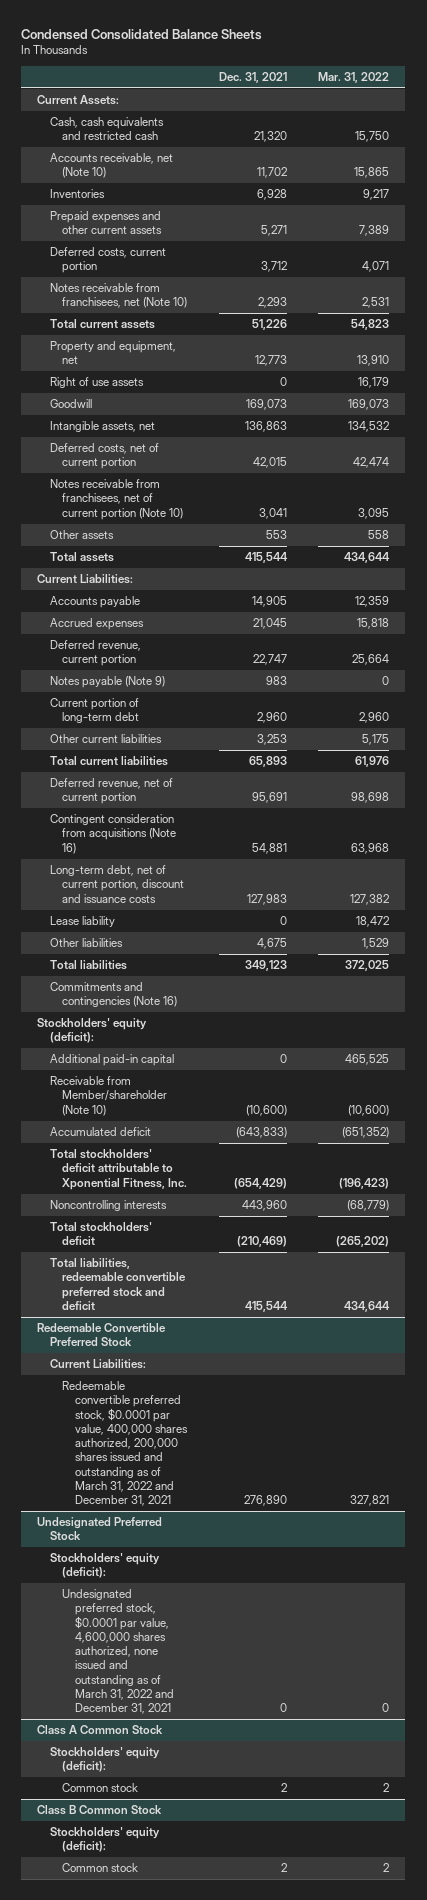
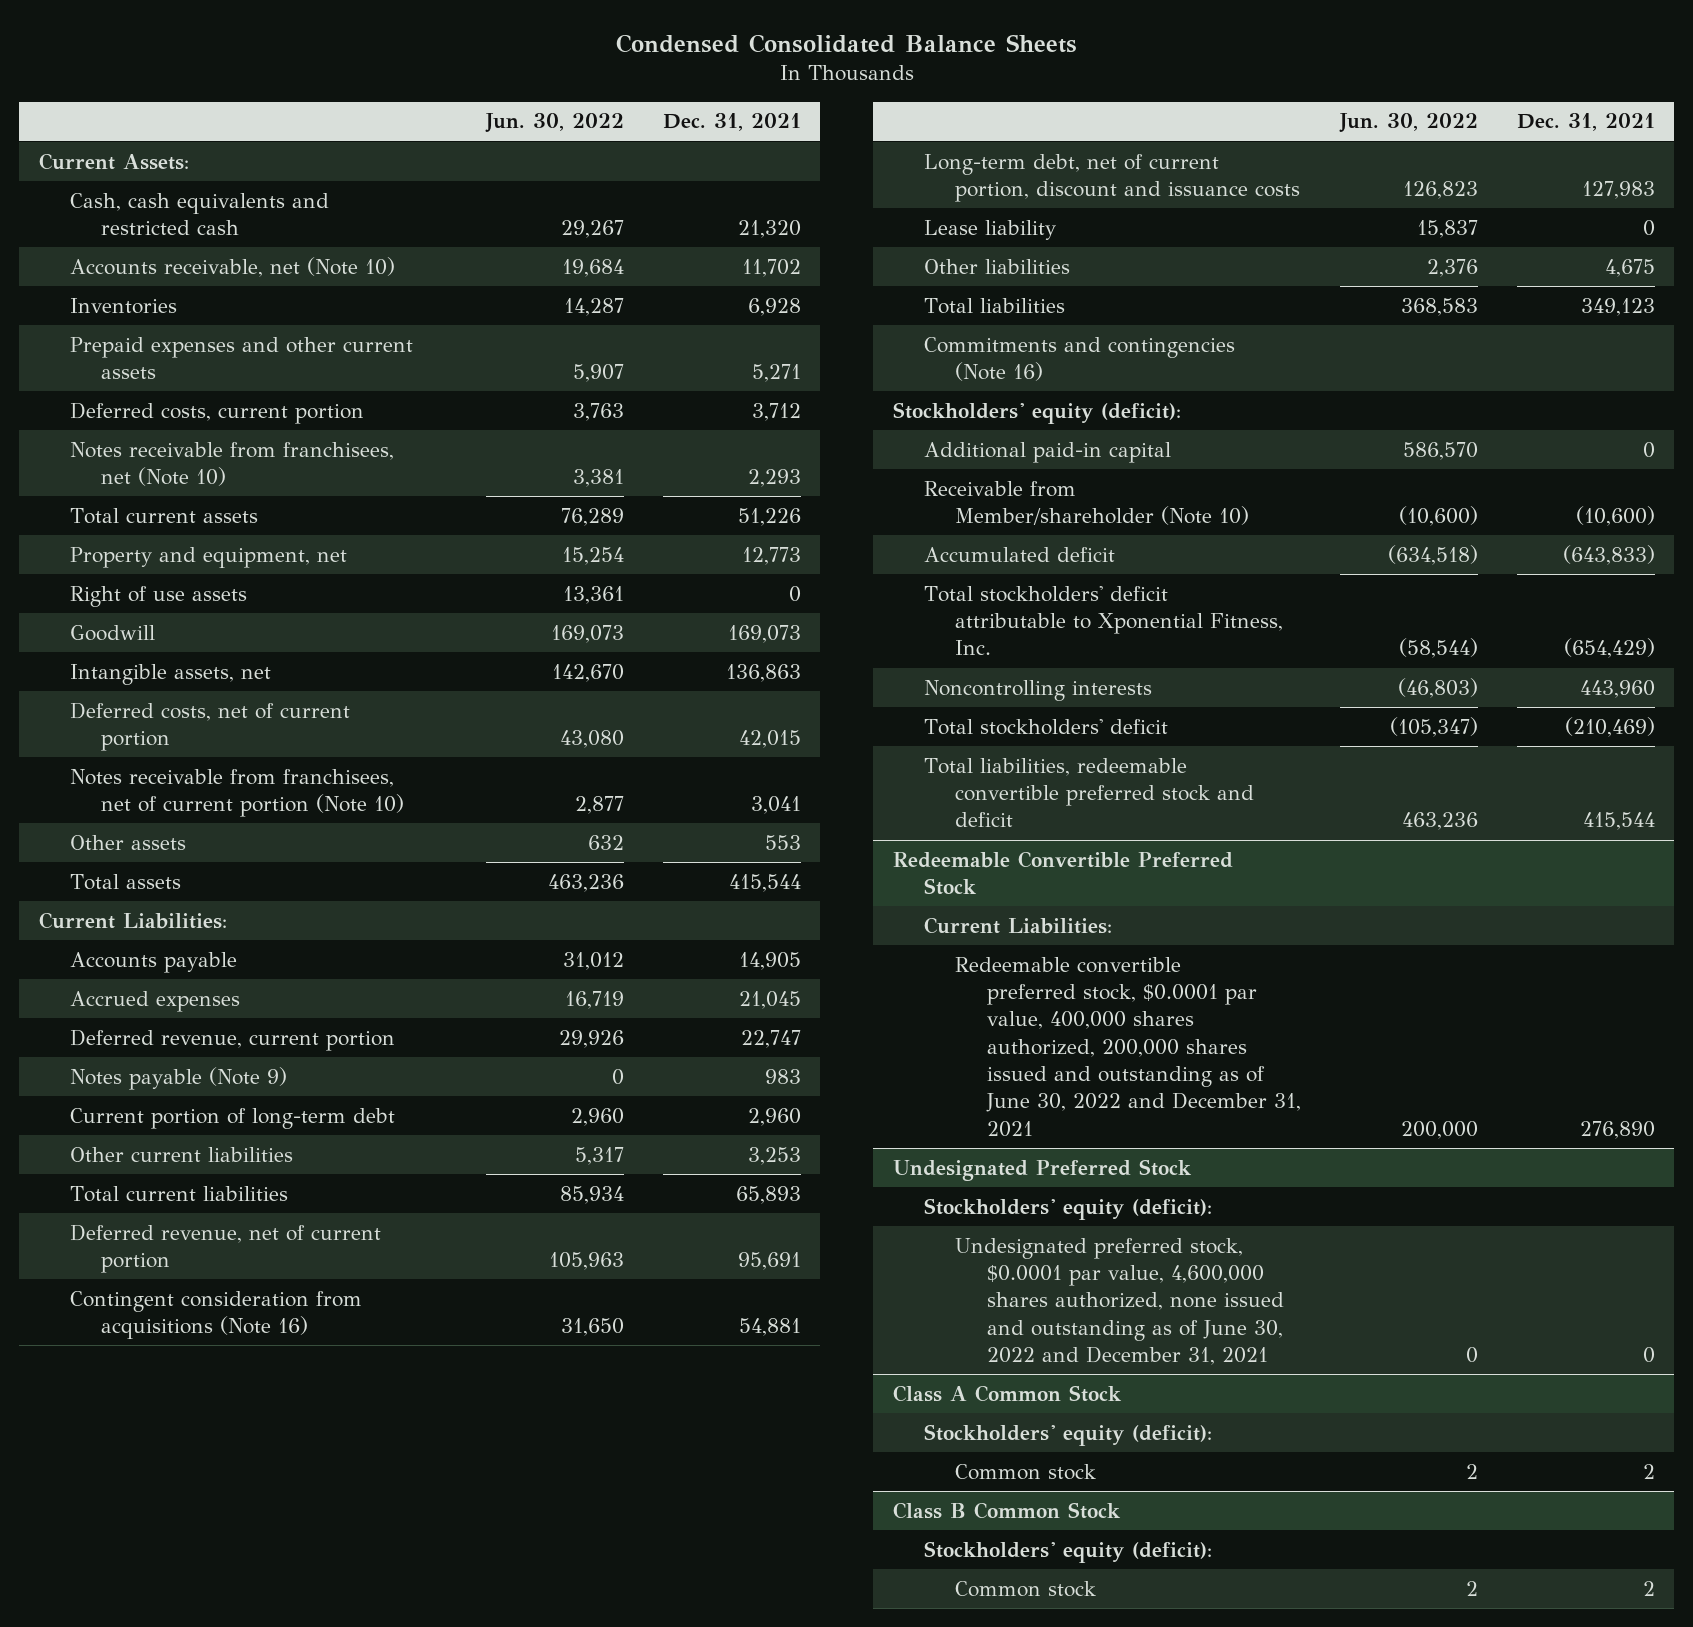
- | Dec. 31, 2021 | Mar. 31, 2022
+ | Jun. 30, 2022 | Dec. 31, 2021
@ Redeemable Convertible Preferred Stock
- Redeemable convertible preferred stock, $0.0001 par value, 400,000 shares authorized, 200,000 shares issued and outstanding as of March 31, 2022 and December 31, 2021 | 276,890 | 327,821
+ Redeemable convertible preferred stock, $0.0001 par value, 400,000 shares authorized, 200,000 shares issued and outstanding as of June 30, 2022 and December 31, 2021 | 200,000 | 276,890
@ Undesignated Preferred Stock
- Undesignated preferred stock, $0.0001 par value, 4,600,000 shares authorized, none issued and outstanding as of March 31, 2022 and December 31, 2021 | 0 | 0
+ Undesignated preferred stock, $0.0001 par value, 4,600,000 shares authorized, none issued and outstanding as of June 30, 2022 and December 31, 2021 | 0 | 0

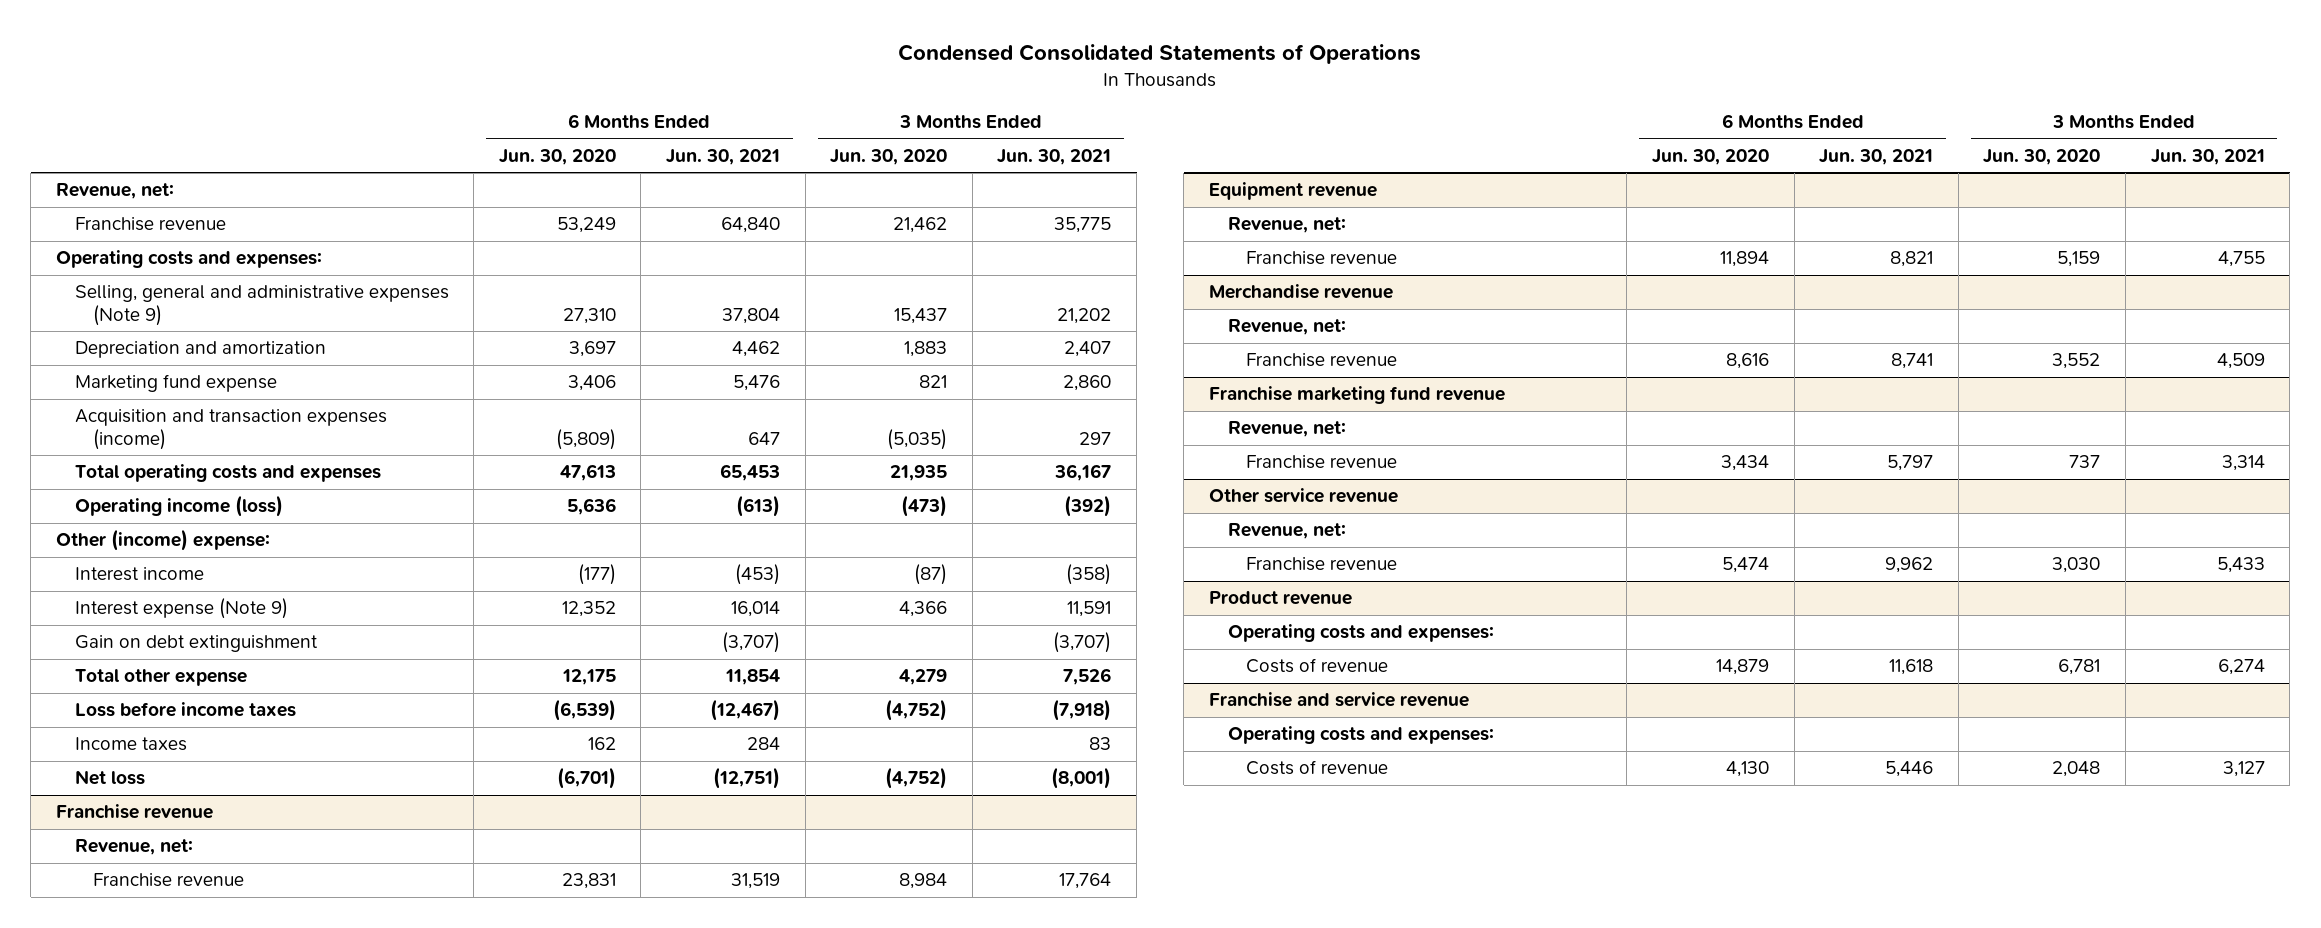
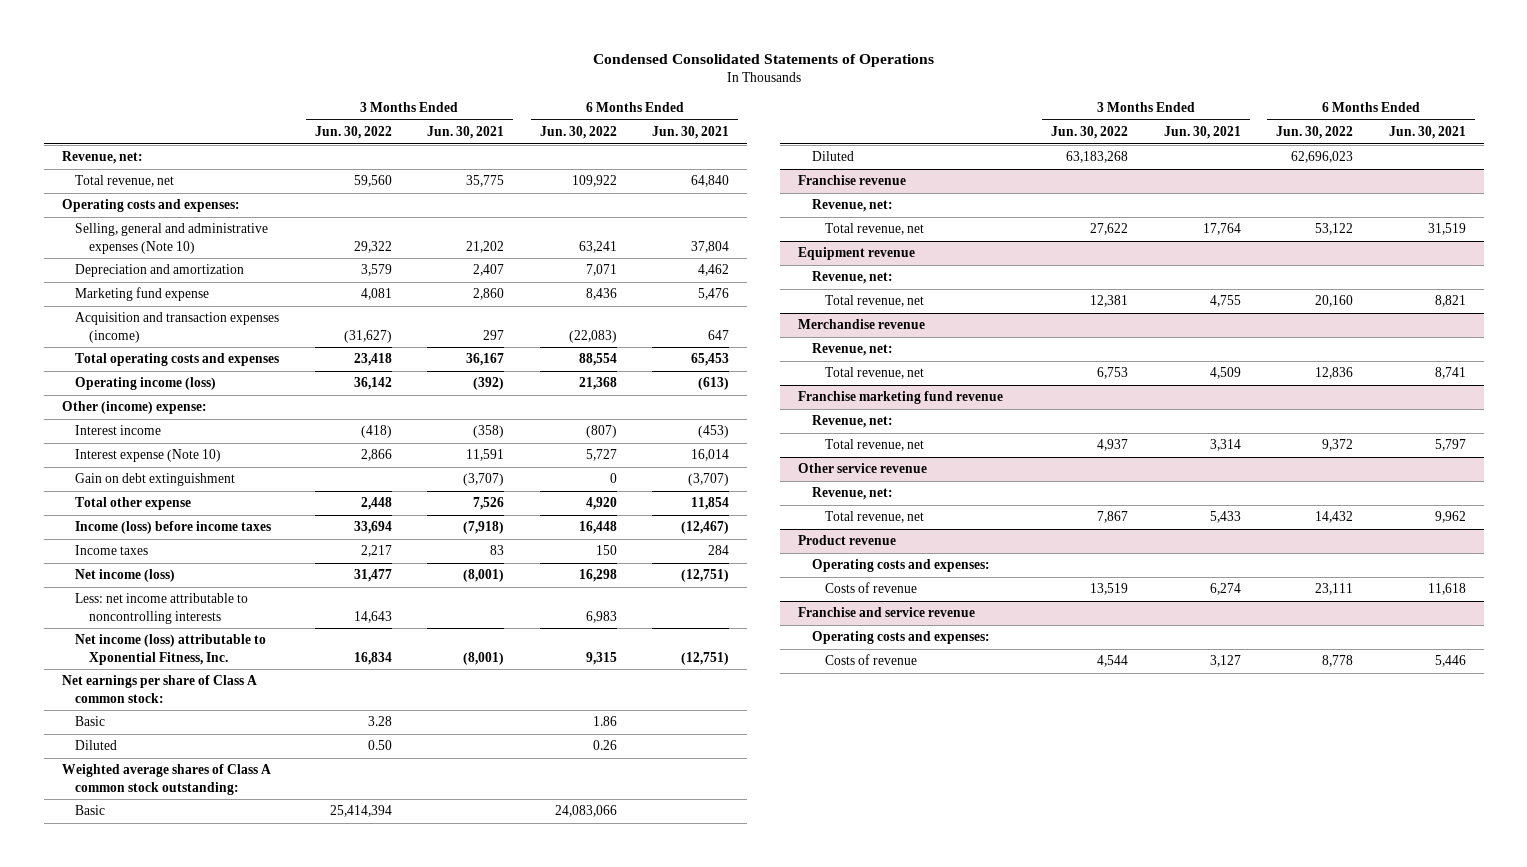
- | 6 Months Ended Jun. 30, 2020 | 6 Months Ended Jun. 30, 2021 | 3 Months Ended Jun. 30, 2020 | 3 Months Ended Jun. 30, 2021
+ | 3 Months Ended Jun. 30, 2022 | 3 Months Ended Jun. 30, 2021 | 6 Months Ended Jun. 30, 2022 | 6 Months Ended Jun. 30, 2021
- Franchise revenue | 53,249 | 64,840 | 21,462 | 35,775
+ Total revenue, net | 59,560 | 35,775 | 109,922 | 64,840
- Selling, general and administrative expenses (Note 9) | 27,310 | 37,804 | 15,437 | 21,202
+ Selling, general and administrative expenses (Note 10) | 29,322 | 21,202 | 63,241 | 37,804
- Interest expense (Note 9) | 12,352 | 16,014 | 4,366 | 11,591
+ Interest expense (Note 10) | 2,866 | 11,591 | 5,727 | 16,014
- Loss before income taxes | (6,539) | (12,467) | (4,752) | (7,918)
+ Income (loss) before income taxes | 33,694 | (7,918) | 16,448 | (12,467)
- Net loss | (6,701) | (12,751) | (4,752) | (8,001)
+ Net income (loss) | 31,477 | (8,001) | 16,298 | (12,751)
+ Less: net income attributable to noncontrolling interests | 14,643 | | 6,983 |
+ Net income (loss) attributable to Xponential Fitness, Inc. | 16,834 | (8,001) | 9,315 | (12,751)
+ Net earnings per share of Class A common stock:
+ Basic | 3.28 | | 1.86 |
+ Diluted | 0.50 | | 0.26 |
+ Weighted average shares of Class A common stock outstanding:
+ Basic | 25,414,394 | | 24,083,066 |
+ Diluted | 63,183,268 | | 62,696,023 |
@ Franchise revenue
- Franchise revenue | 23,831 | 31,519 | 8,984 | 17,764
+ Total revenue, net | 27,622 | 17,764 | 53,122 | 31,519
@ Equipment revenue
- Franchise revenue | 11,894 | 8,821 | 5,159 | 4,755
+ Total revenue, net | 12,381 | 4,755 | 20,160 | 8,821
@ Merchandise revenue
- Franchise revenue | 8,616 | 8,741 | 3,552 | 4,509
+ Total revenue, net | 6,753 | 4,509 | 12,836 | 8,741
@ Franchise marketing fund revenue
- Franchise revenue | 3,434 | 5,797 | 737 | 3,314
+ Total revenue, net | 4,937 | 3,314 | 9,372 | 5,797
@ Other service revenue
- Franchise revenue | 5,474 | 9,962 | 3,030 | 5,433
+ Total revenue, net | 7,867 | 5,433 | 14,432 | 9,962

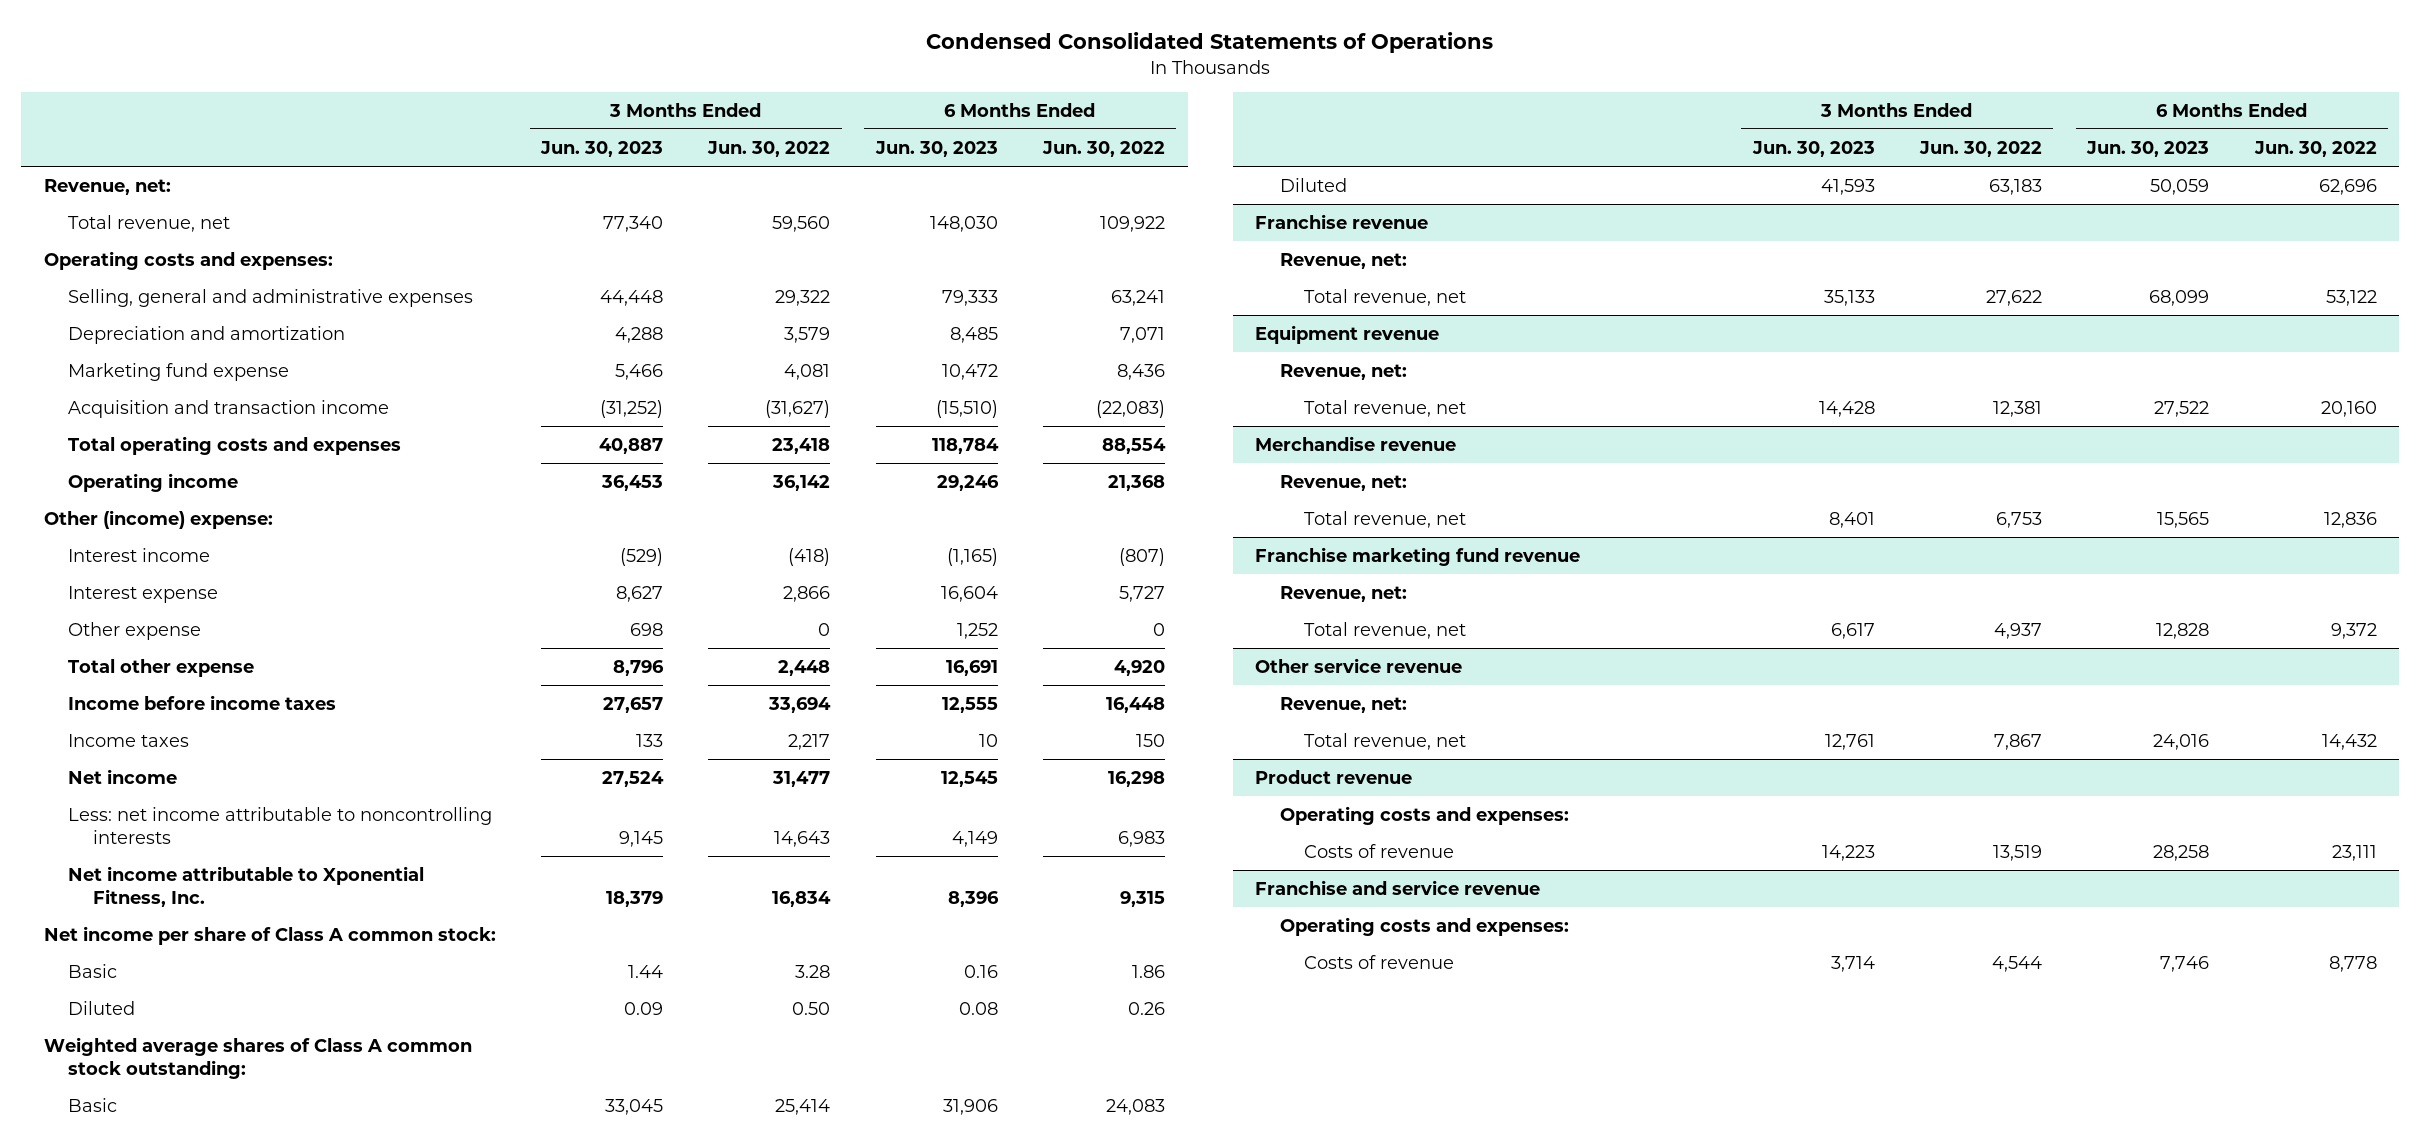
- | 3 Months Ended Jun. 30, 2022 | 3 Months Ended Jun. 30, 2021 | 6 Months Ended Jun. 30, 2022 | 6 Months Ended Jun. 30, 2021
+ | 3 Months Ended Jun. 30, 2023 | 3 Months Ended Jun. 30, 2022 | 6 Months Ended Jun. 30, 2023 | 6 Months Ended Jun. 30, 2022
- Selling, general and administrative expenses (Note 10) | 29,322 | 21,202 | 63,241 | 37,804
+ Selling, general and administrative expenses | 44,448 | 29,322 | 79,333 | 63,241
- Acquisition and transaction expenses (income) | (31,627) | 297 | (22,083) | 647
+ Acquisition and transaction income | (31,252) | (31,627) | (15,510) | (22,083)
- Operating income (loss) | 36,142 | (392) | 21,368 | (613)
+ Operating income | 36,453 | 36,142 | 29,246 | 21,368
- Interest expense (Note 10) | 2,866 | 11,591 | 5,727 | 16,014
- Gain on debt extinguishment | | (3,707) | 0 | (3,707)
+ Interest expense | 8,627 | 2,866 | 16,604 | 5,727
+ Other expense | 698 | 0 | 1,252 | 0
- Income (loss) before income taxes | 33,694 | (7,918) | 16,448 | (12,467)
+ Income before income taxes | 27,657 | 33,694 | 12,555 | 16,448
- Net income (loss) | 31,477 | (8,001) | 16,298 | (12,751)
+ Net income | 27,524 | 31,477 | 12,545 | 16,298
- Net income (loss) attributable to Xponential Fitness, Inc. | 16,834 | (8,001) | 9,315 | (12,751)
- Net earnings per share of Class A common stock:
+ Net income attributable to Xponential Fitness, Inc. | 18,379 | 16,834 | 8,396 | 9,315
+ Net income per share of Class A common stock:
- Basic | 25,414,394 | | 24,083,066 |
- Diluted | 63,183,268 | | 62,696,023 |
+ Basic | 33,045 | 25,414 | 31,906 | 24,083
+ Diluted | 41,593 | 63,183 | 50,059 | 62,696

